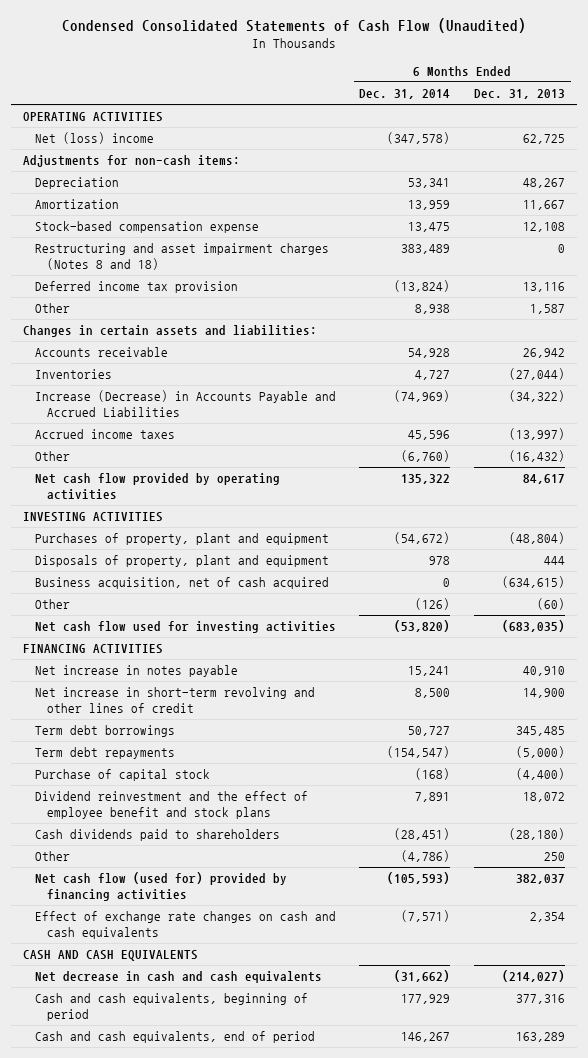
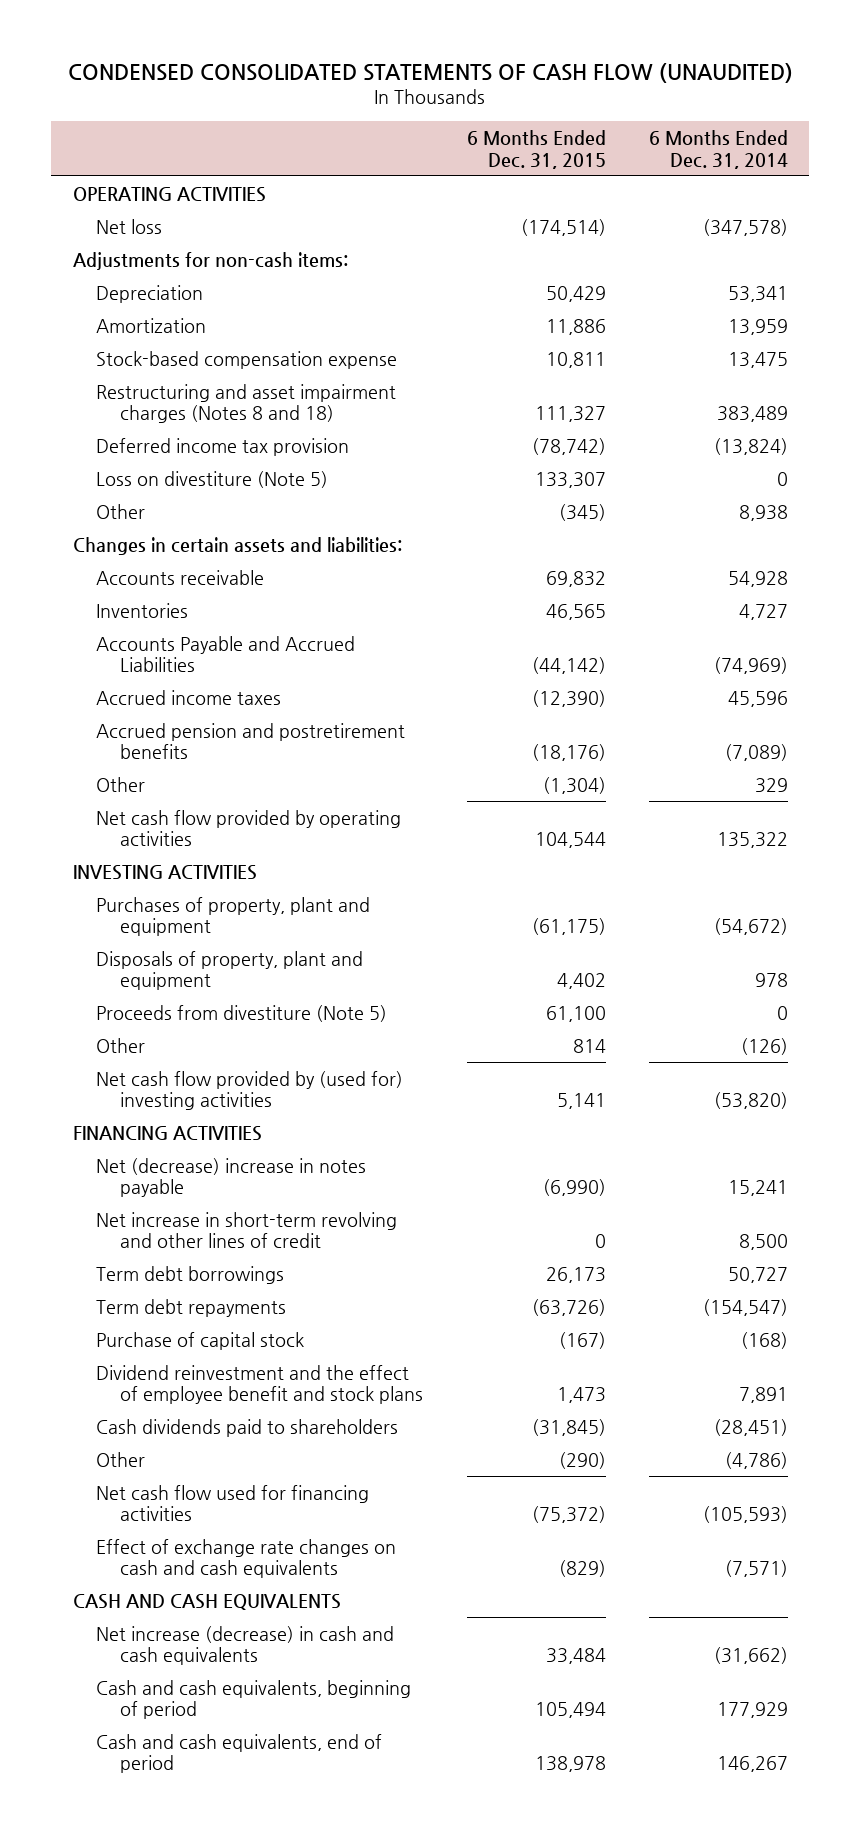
- Condensed Consolidated Statements of Cash Flow (Unaudited)
+ CONDENSED CONSOLIDATED STATEMENTS OF CASH FLOW (UNAUDITED)
- | 6 Months Ended Dec. 31, 2014 | 6 Months Ended Dec. 31, 2013
+ | 6 Months Ended Dec. 31, 2015 | 6 Months Ended Dec. 31, 2014
- Net (loss) income | (347,578) | 62,725
+ Net loss | (174,514) | (347,578)
+ Loss on divestiture (Note 5) | 133,307 | 0
- Increase (Decrease) in Accounts Payable and Accrued Liabilities | (74,969) | (34,322)
+ Accounts Payable and Accrued Liabilities | (44,142) | (74,969)
- Other | (6,760) | (16,432)
+ Accrued pension and postretirement benefits | (18,176) | (7,089)
+ Other | (1,304) | 329
- Business acquisition, net of cash acquired | 0 | (634,615)
+ Proceeds from divestiture (Note 5) | 61,100 | 0
- Net cash flow used for investing activities | (53,820) | (683,035)
+ Net cash flow provided by (used for) investing activities | 5,141 | (53,820)
- Net increase in notes payable | 15,241 | 40,910
+ Net (decrease) increase in notes payable | (6,990) | 15,241
- Net cash flow (used for) provided by financing activities | (105,593) | 382,037
+ Net cash flow used for financing activities | (75,372) | (105,593)
- Net decrease in cash and cash equivalents | (31,662) | (214,027)
+ Net increase (decrease) in cash and cash equivalents | 33,484 | (31,662)

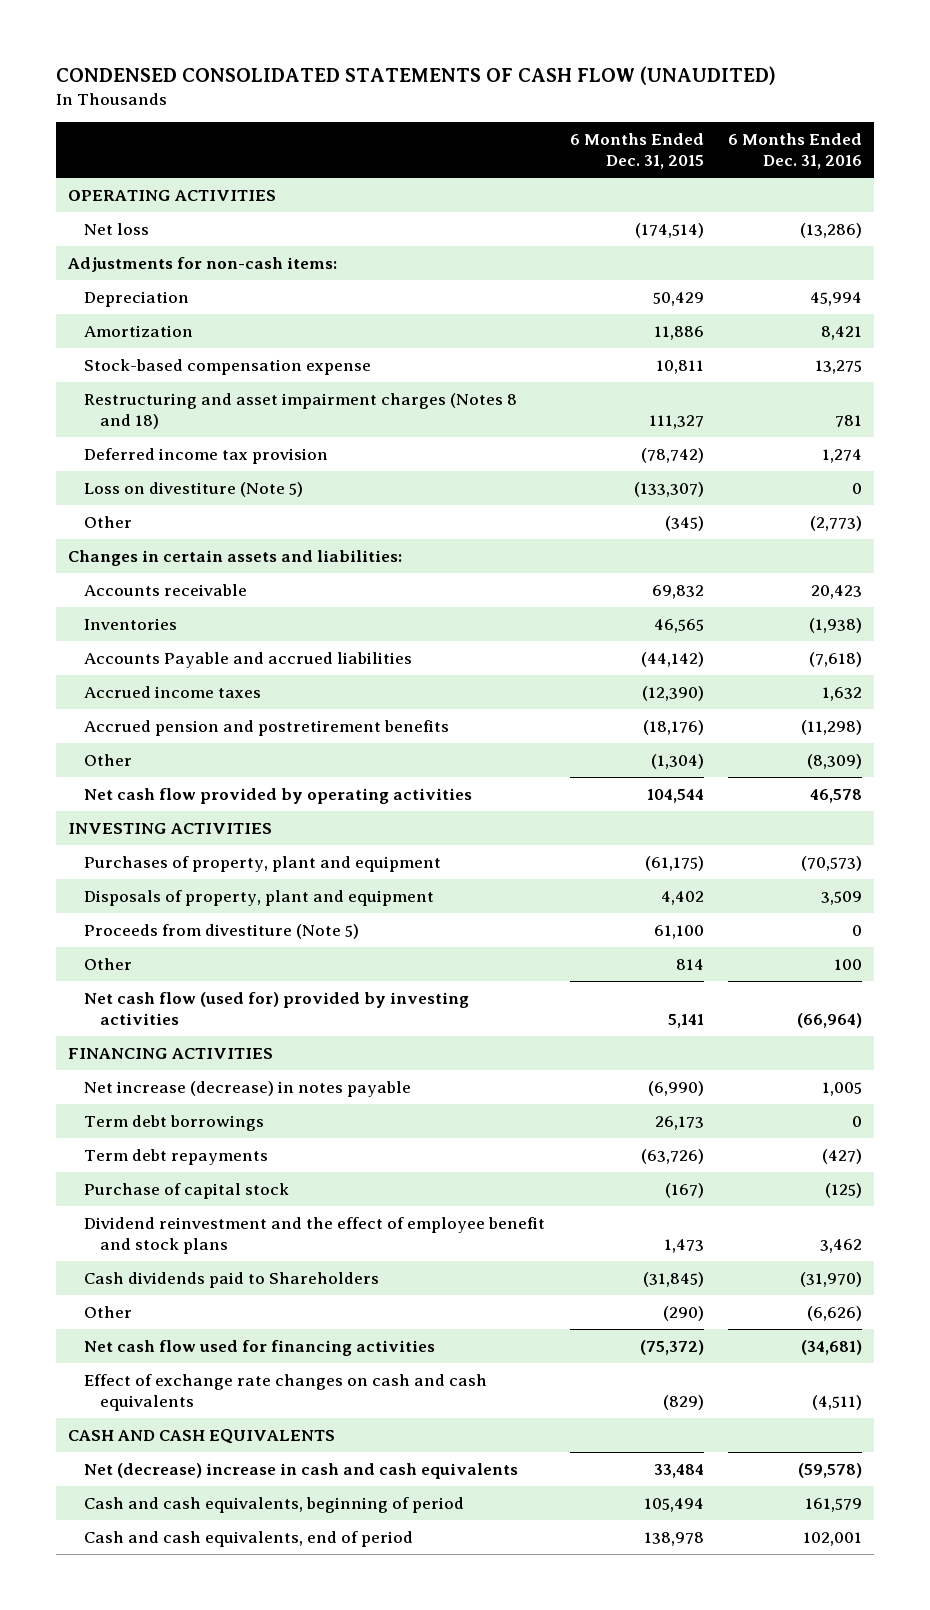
- | 6 Months Ended Dec. 31, 2015 | 6 Months Ended Dec. 31, 2014
+ | 6 Months Ended Dec. 31, 2015 | 6 Months Ended Dec. 31, 2016
- Loss on divestiture (Note 5) | 133,307 | 0
+ Loss on divestiture (Note 5) | (133,307) | 0
- Accounts Payable and Accrued Liabilities | (44,142) | (74,969)
+ Accounts Payable and accrued liabilities | (44,142) | (7,618)
- Net cash flow provided by (used for) investing activities | 5,141 | (53,820)
+ Net cash flow (used for) provided by investing activities | 5,141 | (66,964)
- Net (decrease) increase in notes payable | (6,990) | 15,241
- Net increase in short-term revolving and other lines of credit | 0 | 8,500
+ Net increase (decrease) in notes payable | (6,990) | 1,005
- Cash dividends paid to shareholders | (31,845) | (28,451)
+ Cash dividends paid to Shareholders | (31,845) | (31,970)
- Net increase (decrease) in cash and cash equivalents | 33,484 | (31,662)
+ Net (decrease) increase in cash and cash equivalents | 33,484 | (59,578)

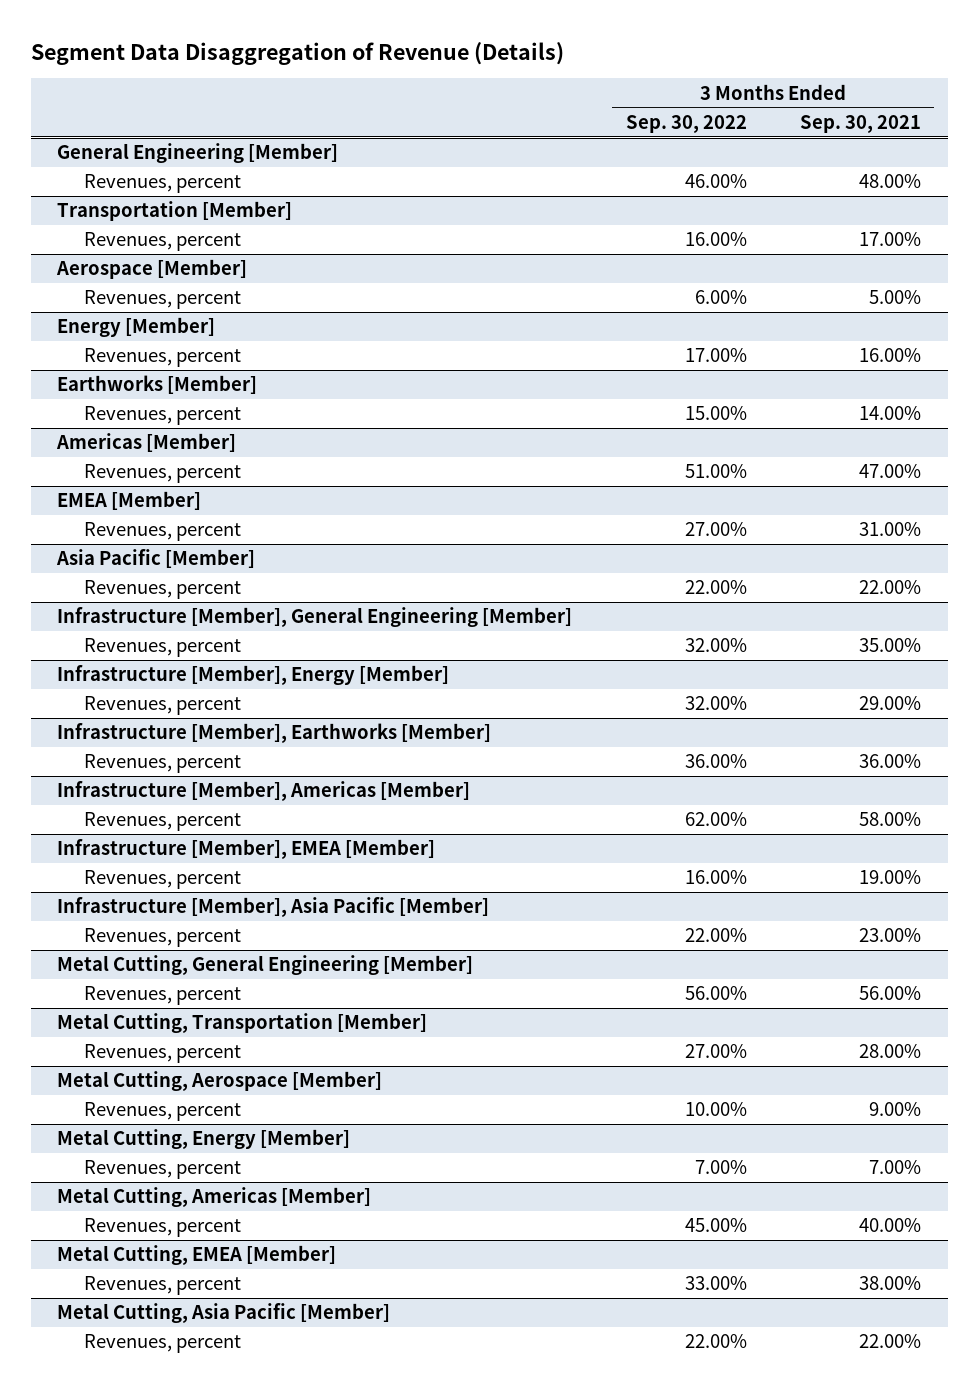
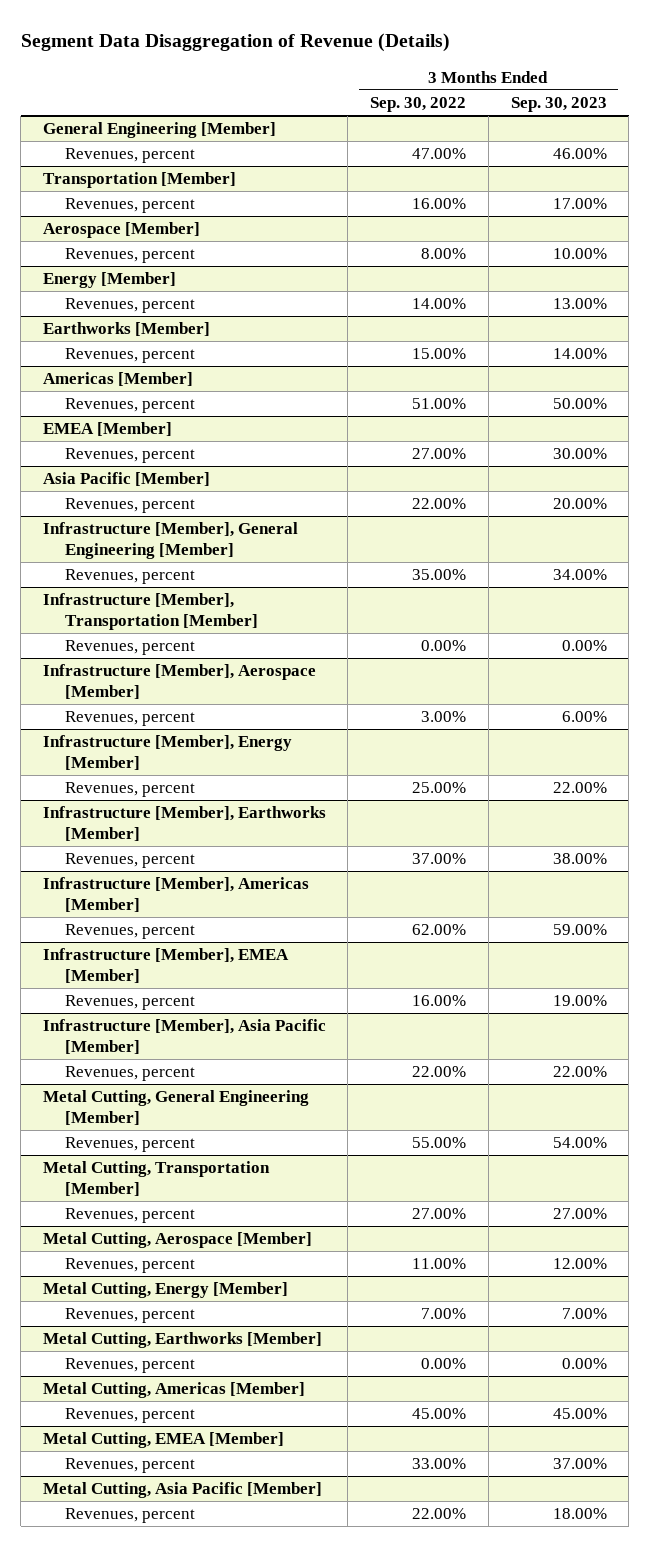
- | 3 Months Ended Sep. 30, 2022 | 3 Months Ended Sep. 30, 2021
+ | 3 Months Ended Sep. 30, 2022 | 3 Months Ended Sep. 30, 2023
@ General Engineering [Member]
- Revenues, percent | 46.00% | 48.00%
+ Revenues, percent | 47.00% | 46.00%
@ Aerospace [Member]
- Revenues, percent | 6.00% | 5.00%
+ Revenues, percent | 8.00% | 10.00%
@ Energy [Member]
- Revenues, percent | 17.00% | 16.00%
+ Revenues, percent | 14.00% | 13.00%
@ Infrastructure [Member], General Engineering [Member]
- Revenues, percent | 32.00% | 35.00%
+ Revenues, percent | 35.00% | 34.00%
+ Infrastructure [Member], Transportation [Member]
+ Revenues, percent | 0.00% | 0.00%
+ Infrastructure [Member], Aerospace [Member]
+ Revenues, percent | 3.00% | 6.00%
@ Infrastructure [Member], Energy [Member]
- Revenues, percent | 32.00% | 29.00%
+ Revenues, percent | 25.00% | 22.00%
@ Infrastructure [Member], Earthworks [Member]
- Revenues, percent | 36.00% | 36.00%
+ Revenues, percent | 37.00% | 38.00%
@ Metal Cutting, General Engineering [Member]
- Revenues, percent | 56.00% | 56.00%
+ Revenues, percent | 55.00% | 54.00%
@ Metal Cutting, Aerospace [Member]
- Revenues, percent | 10.00% | 9.00%
+ Revenues, percent | 11.00% | 12.00%
+ Metal Cutting, Earthworks [Member]
+ Revenues, percent | 0.00% | 0.00%

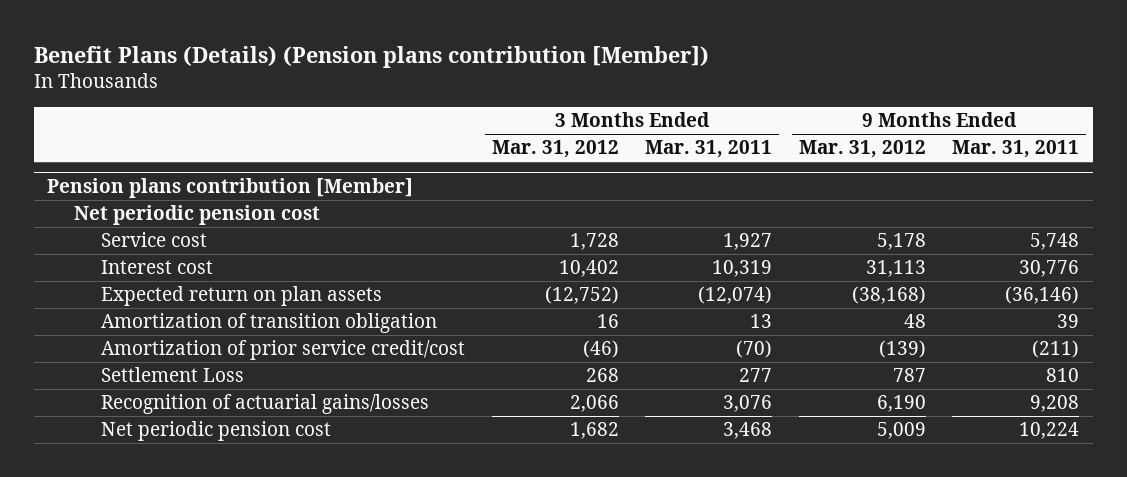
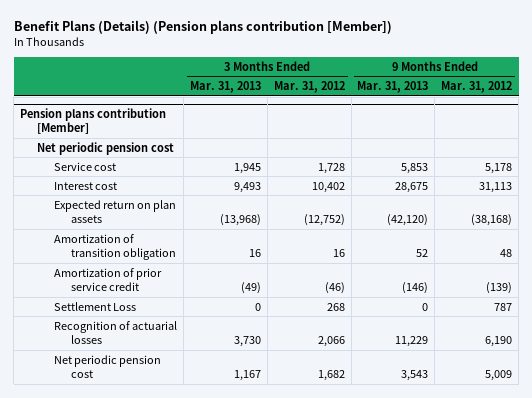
- | 3 Months Ended Mar. 31, 2012 | 3 Months Ended Mar. 31, 2011 | 9 Months Ended Mar. 31, 2012 | 9 Months Ended Mar. 31, 2011
+ | 3 Months Ended Mar. 31, 2013 | 3 Months Ended Mar. 31, 2012 | 9 Months Ended Mar. 31, 2013 | 9 Months Ended Mar. 31, 2012
@ Pension plans contribution [Member]
- Amortization of prior service credit/cost | (46) | (70) | (139) | (211)
+ Amortization of prior service credit | (49) | (46) | (146) | (139)
- Recognition of actuarial gains/losses | 2,066 | 3,076 | 6,190 | 9,208
+ Recognition of actuarial losses | 3,730 | 2,066 | 11,229 | 6,190

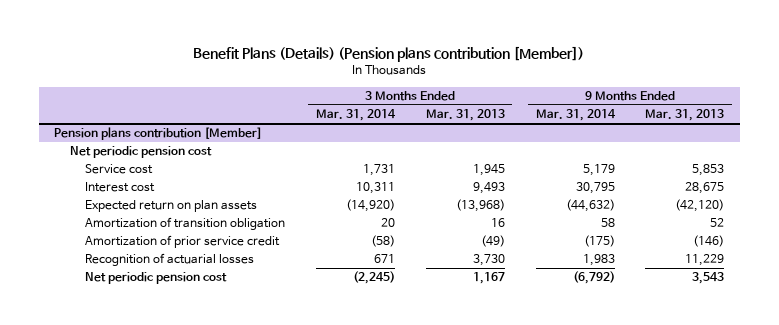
- | 3 Months Ended Mar. 31, 2013 | 3 Months Ended Mar. 31, 2012 | 9 Months Ended Mar. 31, 2013 | 9 Months Ended Mar. 31, 2012
+ | 3 Months Ended Mar. 31, 2014 | 3 Months Ended Mar. 31, 2013 | 9 Months Ended Mar. 31, 2014 | 9 Months Ended Mar. 31, 2013
@ Pension plans contribution [Member]
- Settlement Loss | 0 | 268 | 0 | 787

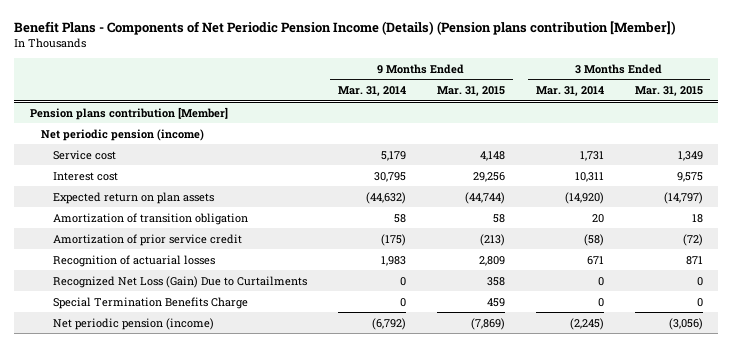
- Benefit Plans (Details) (Pension plans contribution [Member])
+ Benefit Plans - Components of Net Periodic Pension Income (Details) (Pension plans contribution [Member])
- | 3 Months Ended Mar. 31, 2014 | 3 Months Ended Mar. 31, 2013 | 9 Months Ended Mar. 31, 2014 | 9 Months Ended Mar. 31, 2013
+ | 9 Months Ended Mar. 31, 2014 | 9 Months Ended Mar. 31, 2015 | 3 Months Ended Mar. 31, 2014 | 3 Months Ended Mar. 31, 2015
@ Pension plans contribution [Member]
- Net periodic pension cost
+ Net periodic pension (income)
- Net periodic pension cost | (2,245) | 1,167 | (6,792) | 3,543
+ Recognized Net Loss (Gain) Due to Curtailments | 0 | 358 | 0 | 0
+ Special Termination Benefits Charge | 0 | 459 | 0 | 0
+ Net periodic pension (income) | (6,792) | (7,869) | (2,245) | (3,056)

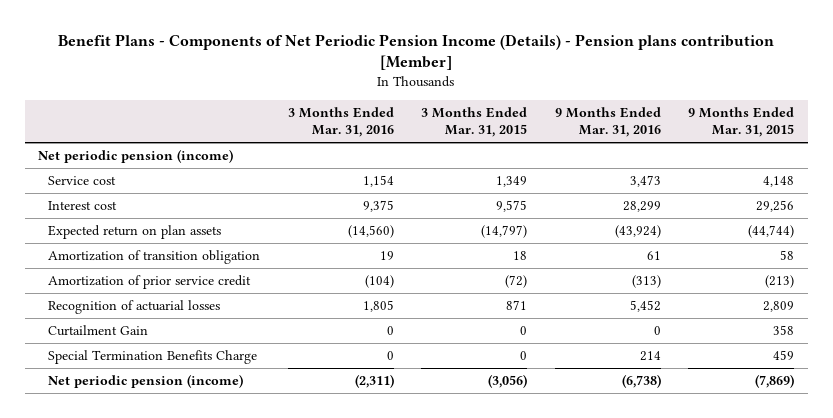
- Benefit Plans - Components of Net Periodic Pension Income (Details) (Pension plans contribution [Member])
+ Benefit Plans - Components of Net Periodic Pension Income (Details) - Pension plans contribution [Member]
- | 9 Months Ended Mar. 31, 2014 | 9 Months Ended Mar. 31, 2015 | 3 Months Ended Mar. 31, 2014 | 3 Months Ended Mar. 31, 2015
+ | 3 Months Ended Mar. 31, 2016 | 3 Months Ended Mar. 31, 2015 | 9 Months Ended Mar. 31, 2016 | 9 Months Ended Mar. 31, 2015
- Pension plans contribution [Member]
- Recognized Net Loss (Gain) Due to Curtailments | 0 | 358 | 0 | 0
+ Curtailment Gain | 0 | 0 | 0 | 358

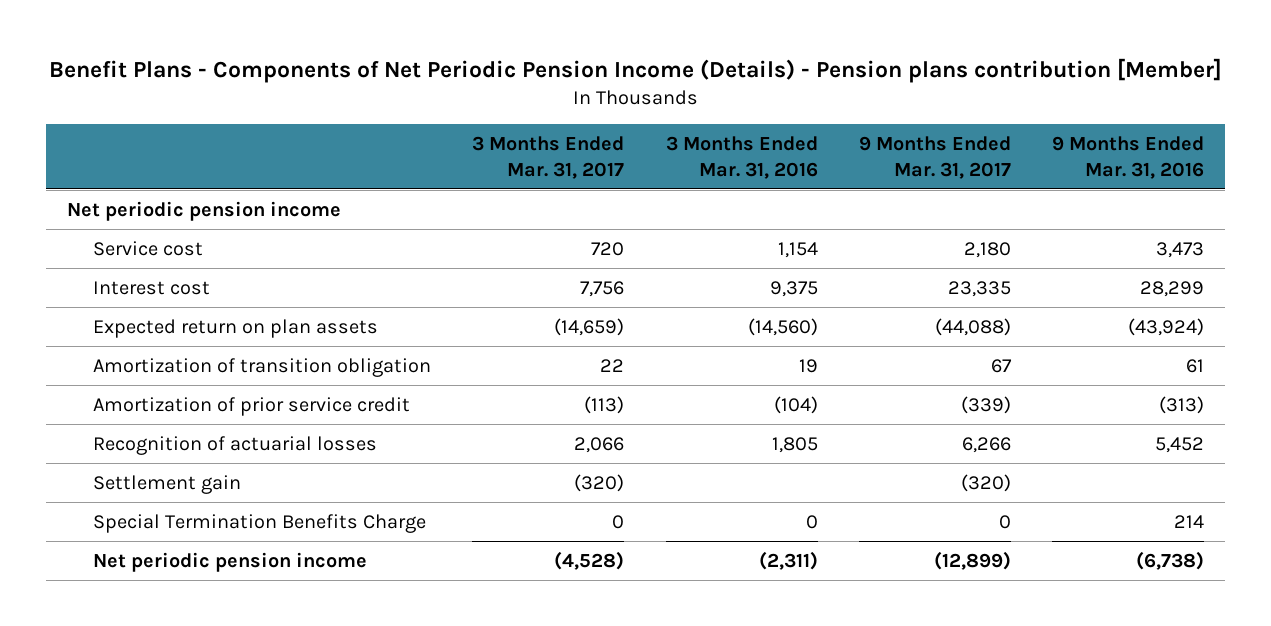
- | 3 Months Ended Mar. 31, 2016 | 3 Months Ended Mar. 31, 2015 | 9 Months Ended Mar. 31, 2016 | 9 Months Ended Mar. 31, 2015
+ | 3 Months Ended Mar. 31, 2017 | 3 Months Ended Mar. 31, 2016 | 9 Months Ended Mar. 31, 2017 | 9 Months Ended Mar. 31, 2016
- Net periodic pension (income)
+ Net periodic pension income
- Curtailment Gain | 0 | 0 | 0 | 358
+ Settlement gain | (320) | | (320) |
- Net periodic pension (income) | (2,311) | (3,056) | (6,738) | (7,869)
+ Net periodic pension income | (4,528) | (2,311) | (12,899) | (6,738)

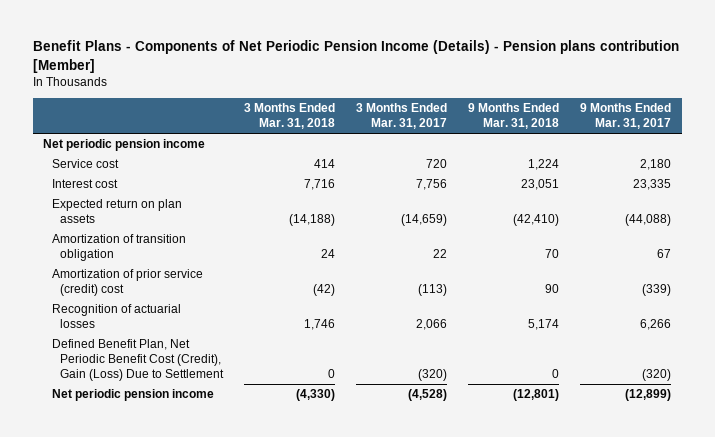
- | 3 Months Ended Mar. 31, 2017 | 3 Months Ended Mar. 31, 2016 | 9 Months Ended Mar. 31, 2017 | 9 Months Ended Mar. 31, 2016
+ | 3 Months Ended Mar. 31, 2018 | 3 Months Ended Mar. 31, 2017 | 9 Months Ended Mar. 31, 2018 | 9 Months Ended Mar. 31, 2017
- Amortization of prior service credit | (113) | (104) | (339) | (313)
+ Amortization of prior service (credit) cost | (42) | (113) | 90 | (339)
- Settlement gain | (320) | | (320) |
- Special Termination Benefits Charge | 0 | 0 | 0 | 214
+ Defined Benefit Plan, Net Periodic Benefit Cost (Credit), Gain (Loss) Due to Settlement | 0 | (320) | 0 | (320)

